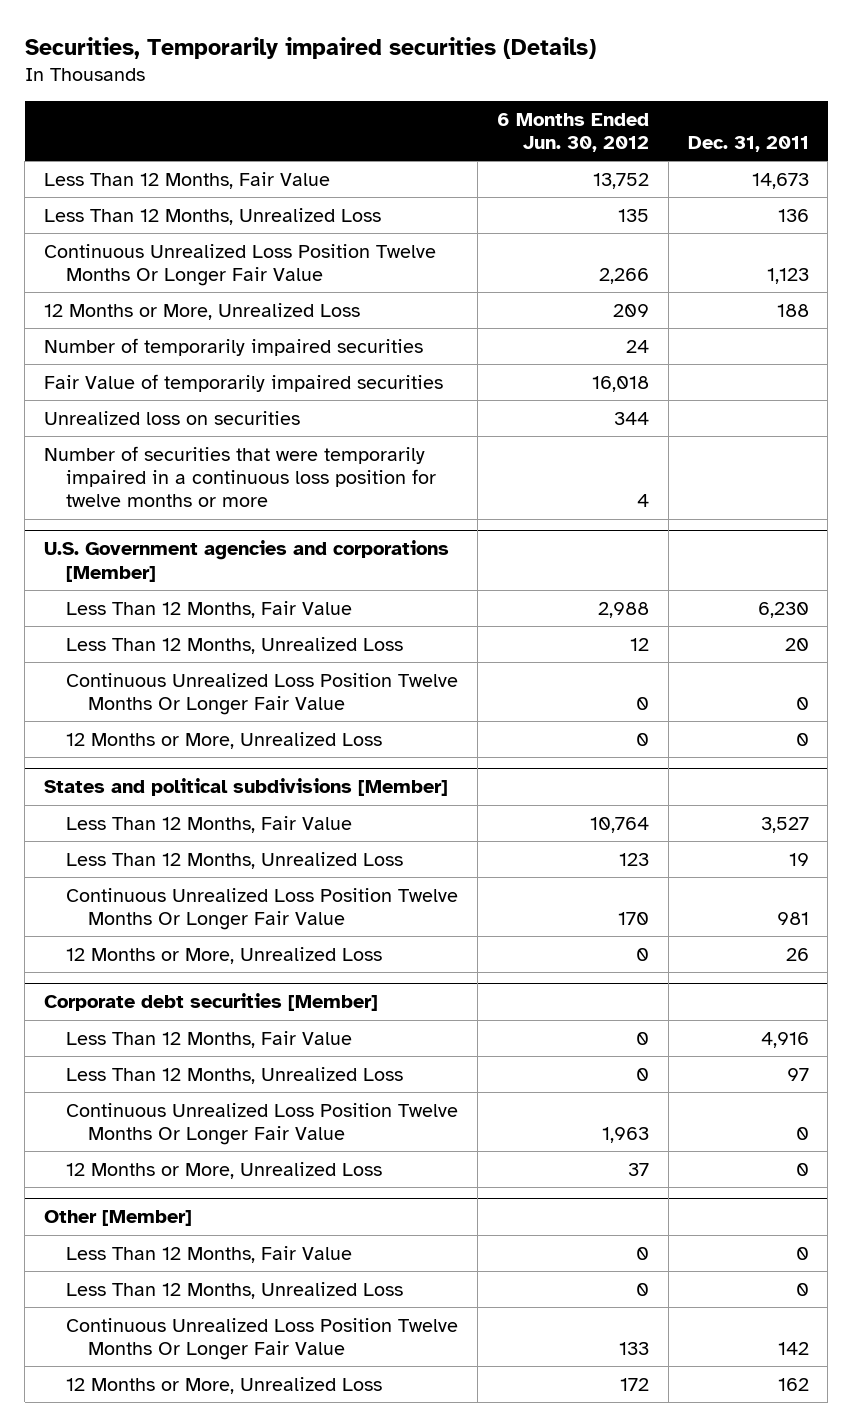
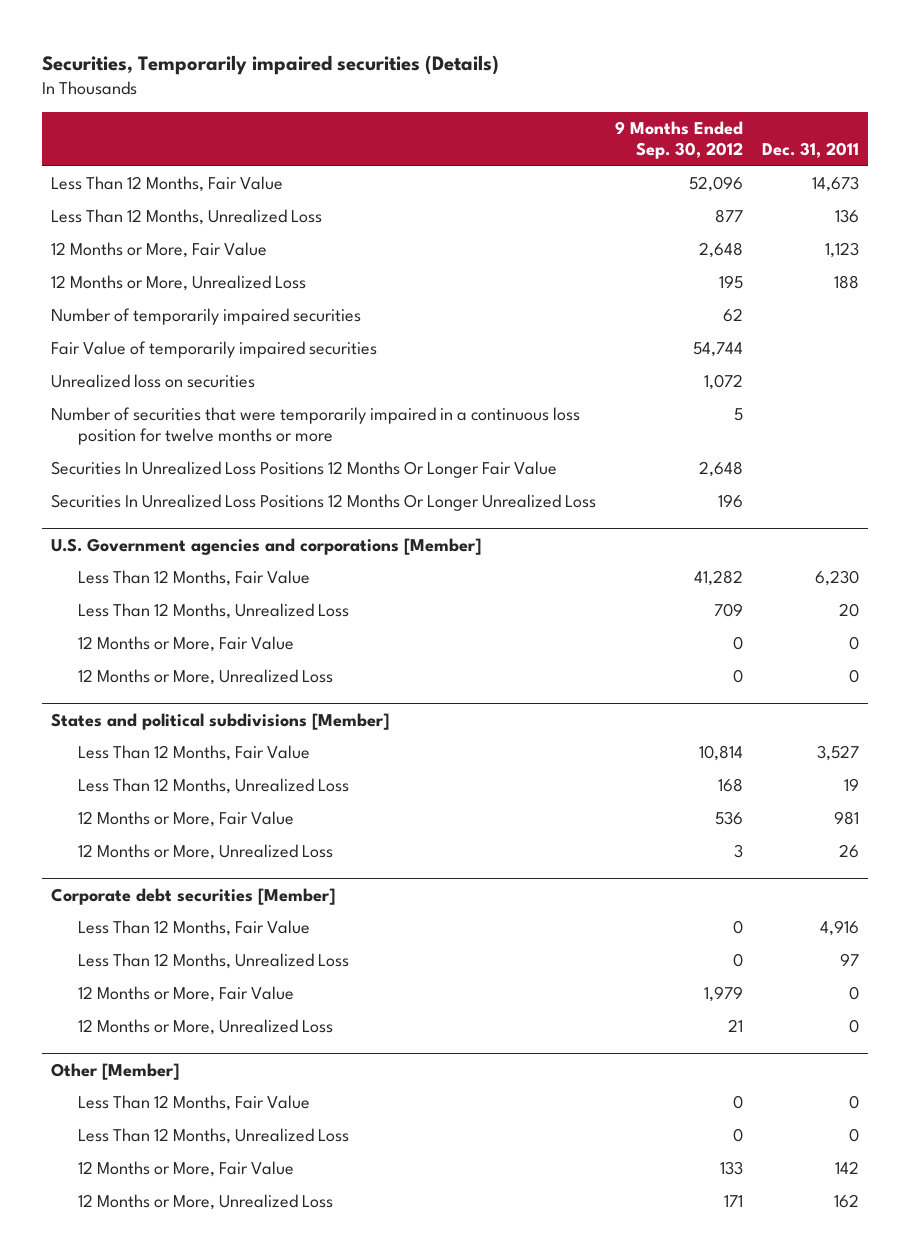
- | 6 Months Ended Jun. 30, 2012 | Dec. 31, 2011
+ | 9 Months Ended Sep. 30, 2012 | Dec. 31, 2011
- Continuous Unrealized Loss Position Twelve Months Or Longer Fair Value | 2,266 | 1,123
+ 12 Months or More, Fair Value | 2,648 | 1,123
+ Securities In Unrealized Loss Positions 12 Months Or Longer Fair Value | 2,648 |
+ Securities In Unrealized Loss Positions 12 Months Or Longer Unrealized Loss | 196 |
@ U.S. Government agencies and corporations [Member]
- Continuous Unrealized Loss Position Twelve Months Or Longer Fair Value | 0 | 0
+ 12 Months or More, Fair Value | 0 | 0
@ States and political subdivisions [Member]
- Continuous Unrealized Loss Position Twelve Months Or Longer Fair Value | 170 | 981
+ 12 Months or More, Fair Value | 536 | 981
@ Corporate debt securities [Member]
- Continuous Unrealized Loss Position Twelve Months Or Longer Fair Value | 1,963 | 0
+ 12 Months or More, Fair Value | 1,979 | 0
@ Other [Member]
- Continuous Unrealized Loss Position Twelve Months Or Longer Fair Value | 133 | 142
+ 12 Months or More, Fair Value | 133 | 142

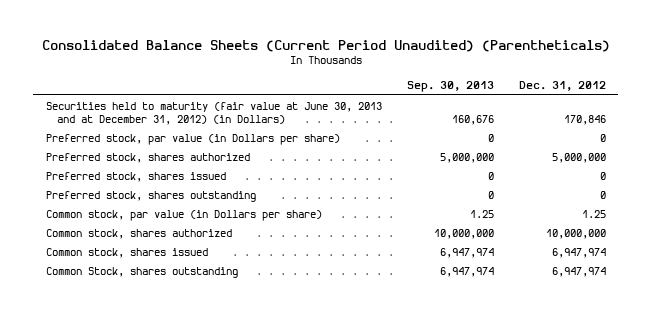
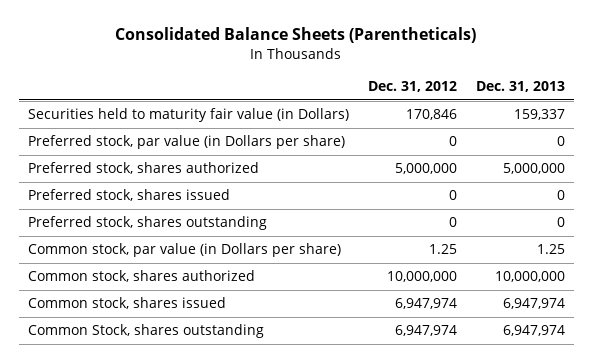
- Consolidated Balance Sheets (Current Period Unaudited) (Parentheticals)
+ Consolidated Balance Sheets (Parentheticals)
- | Sep. 30, 2013 | Dec. 31, 2012
+ | Dec. 31, 2012 | Dec. 31, 2013
- Securities held to maturity (fair value at June 30, 2013 and at December 31, 2012) (in Dollars) | 160,676 | 170,846
+ Securities held to maturity fair value (in Dollars) | 170,846 | 159,337

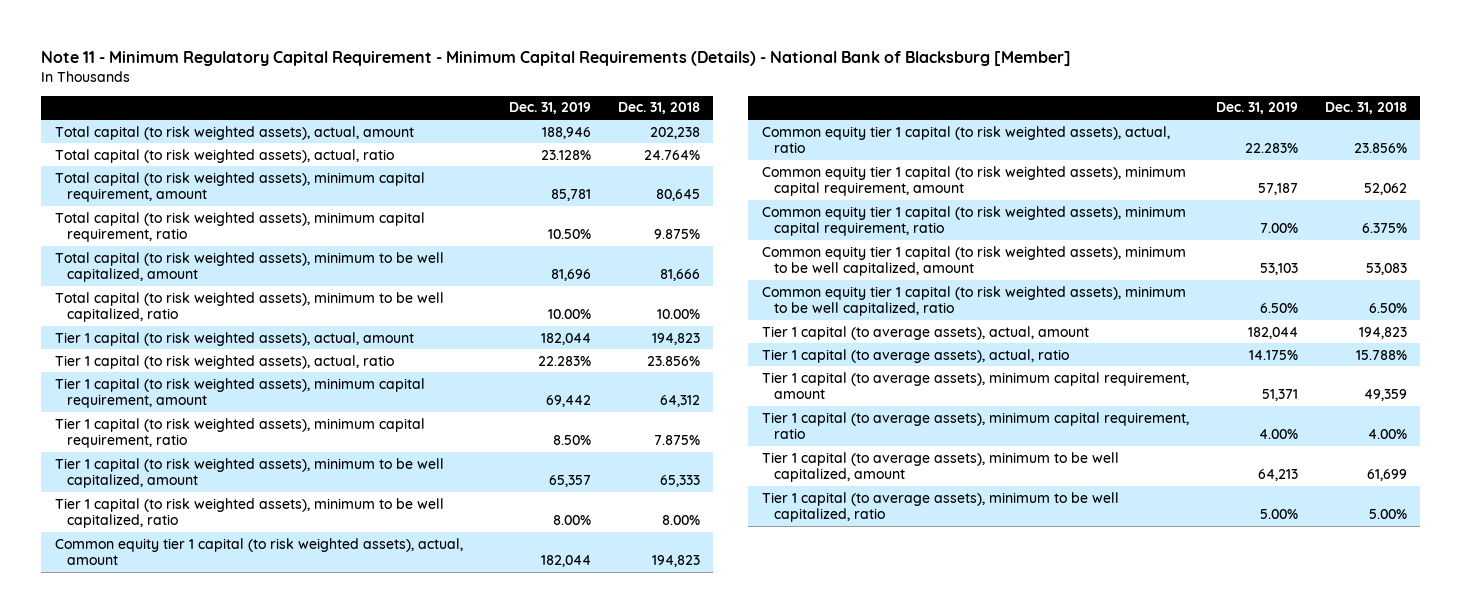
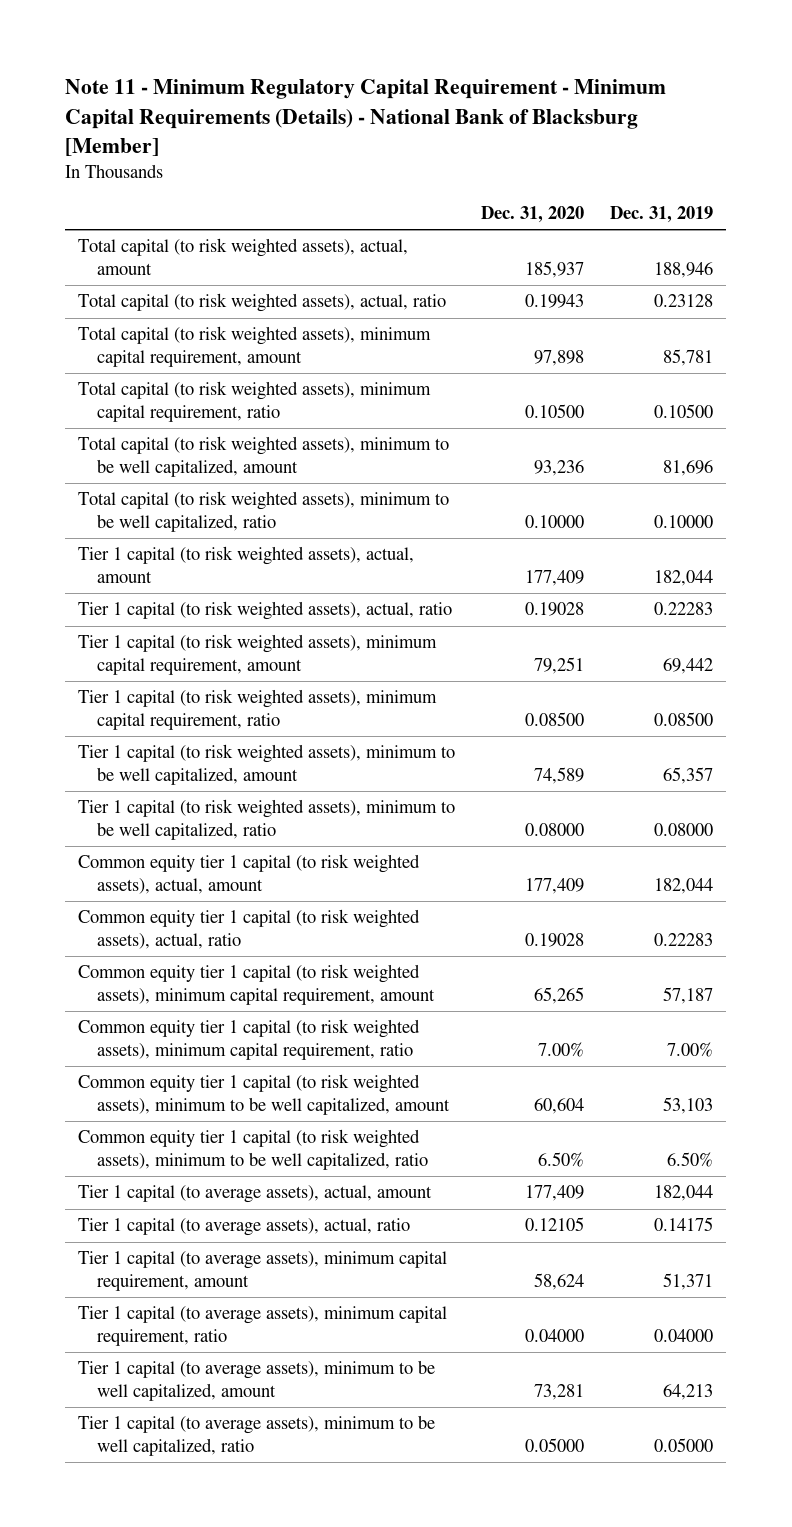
- | Dec. 31, 2019 | Dec. 31, 2018
+ | Dec. 31, 2020 | Dec. 31, 2019
- Total capital (to risk weighted assets), actual, ratio | 23.128% | 24.764%
+ Total capital (to risk weighted assets), actual, ratio | 0.19943 | 0.23128
- Total capital (to risk weighted assets), minimum capital requirement, ratio | 10.50% | 9.875%
+ Total capital (to risk weighted assets), minimum capital requirement, ratio | 0.10500 | 0.10500
- Total capital (to risk weighted assets), minimum to be well capitalized, ratio | 10.00% | 10.00%
+ Total capital (to risk weighted assets), minimum to be well capitalized, ratio | 0.10000 | 0.10000
- Tier 1 capital (to risk weighted assets), actual, ratio | 22.283% | 23.856%
+ Tier 1 capital (to risk weighted assets), actual, ratio | 0.19028 | 0.22283
- Tier 1 capital (to risk weighted assets), minimum capital requirement, ratio | 8.50% | 7.875%
+ Tier 1 capital (to risk weighted assets), minimum capital requirement, ratio | 0.08500 | 0.08500
- Tier 1 capital (to risk weighted assets), minimum to be well capitalized, ratio | 8.00% | 8.00%
+ Tier 1 capital (to risk weighted assets), minimum to be well capitalized, ratio | 0.08000 | 0.08000
- Common equity tier 1 capital (to risk weighted assets), actual, ratio | 22.283% | 23.856%
+ Common equity tier 1 capital (to risk weighted assets), actual, ratio | 0.19028 | 0.22283
- Tier 1 capital (to average assets), actual, ratio | 14.175% | 15.788%
+ Tier 1 capital (to average assets), actual, ratio | 0.12105 | 0.14175
- Tier 1 capital (to average assets), minimum capital requirement, ratio | 4.00% | 4.00%
+ Tier 1 capital (to average assets), minimum capital requirement, ratio | 0.04000 | 0.04000
- Tier 1 capital (to average assets), minimum to be well capitalized, ratio | 5.00% | 5.00%
+ Tier 1 capital (to average assets), minimum to be well capitalized, ratio | 0.05000 | 0.05000

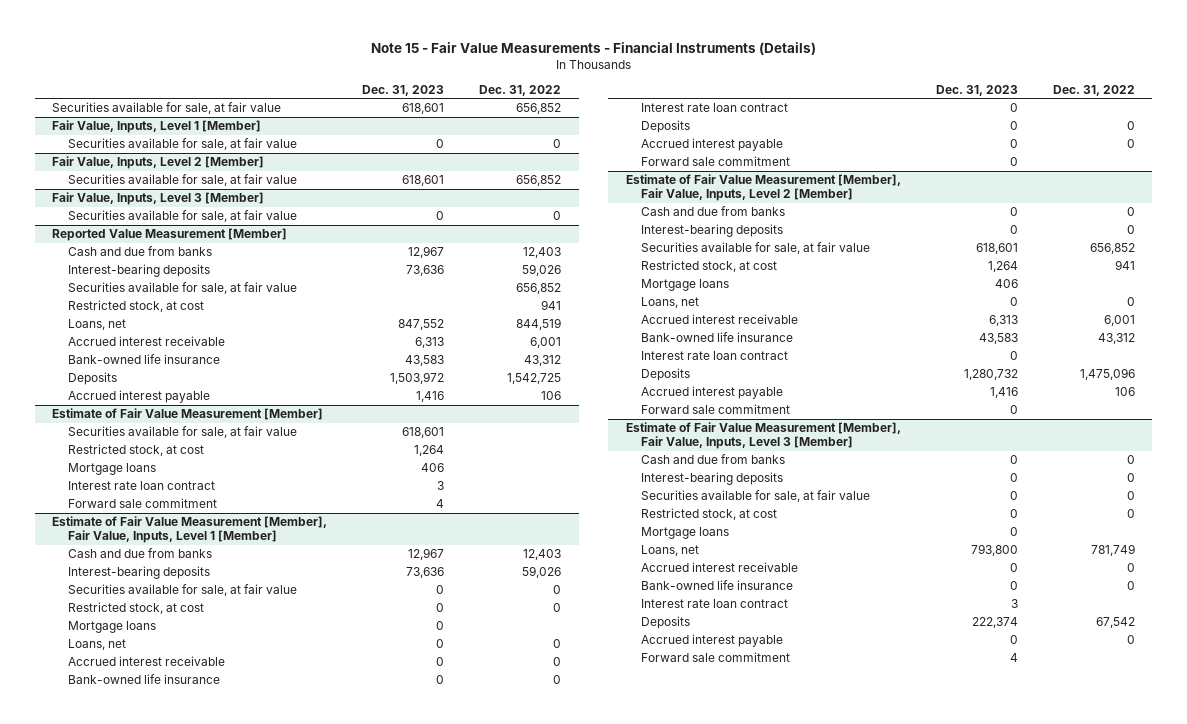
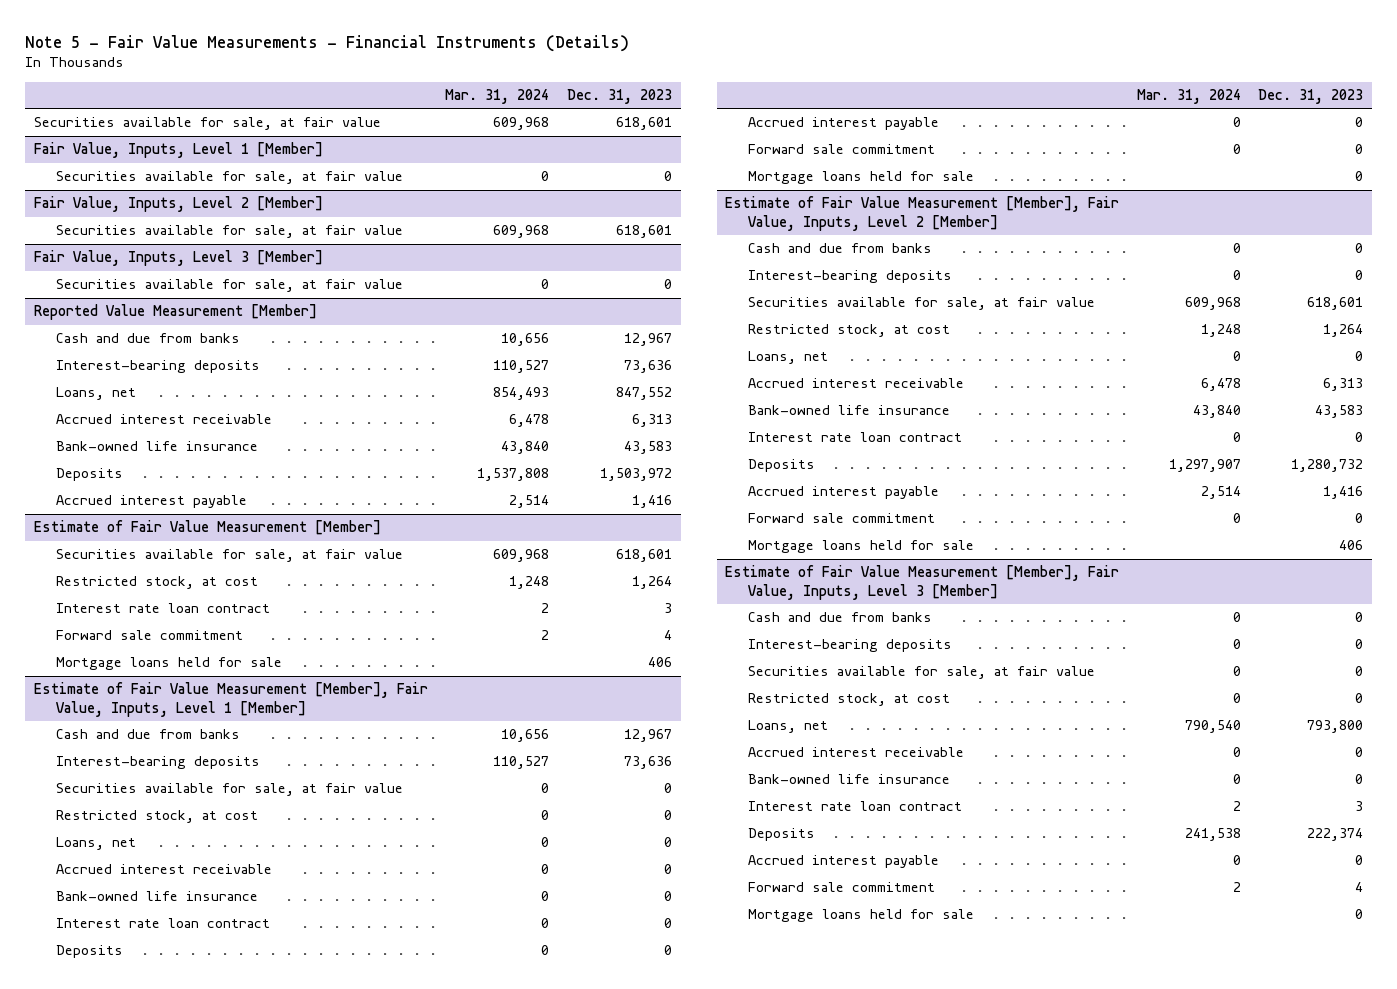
- Note 15 - Fair Value Measurements - Financial Instruments (Details)
+ Note 5 - Fair Value Measurements - Financial Instruments (Details)
- | Dec. 31, 2023 | Dec. 31, 2022
+ | Mar. 31, 2024 | Dec. 31, 2023
@ Reported Value Measurement [Member]
- Securities available for sale, at fair value | | 656,852
- Restricted stock, at cost | | 941
@ Estimate of Fair Value Measurement [Member]
- Mortgage loans | 406 |
+ Mortgage loans held for sale | | 406
@ Estimate of Fair Value Measurement [Member], Fair Value, Inputs, Level 1 [Member]
- Mortgage loans | 0 |
+ Mortgage loans held for sale | | 0
@ Estimate of Fair Value Measurement [Member], Fair Value, Inputs, Level 2 [Member]
- Mortgage loans | 406 |
+ Mortgage loans held for sale | | 406
@ Estimate of Fair Value Measurement [Member], Fair Value, Inputs, Level 3 [Member]
- Mortgage loans | 0 |
+ Mortgage loans held for sale | | 0

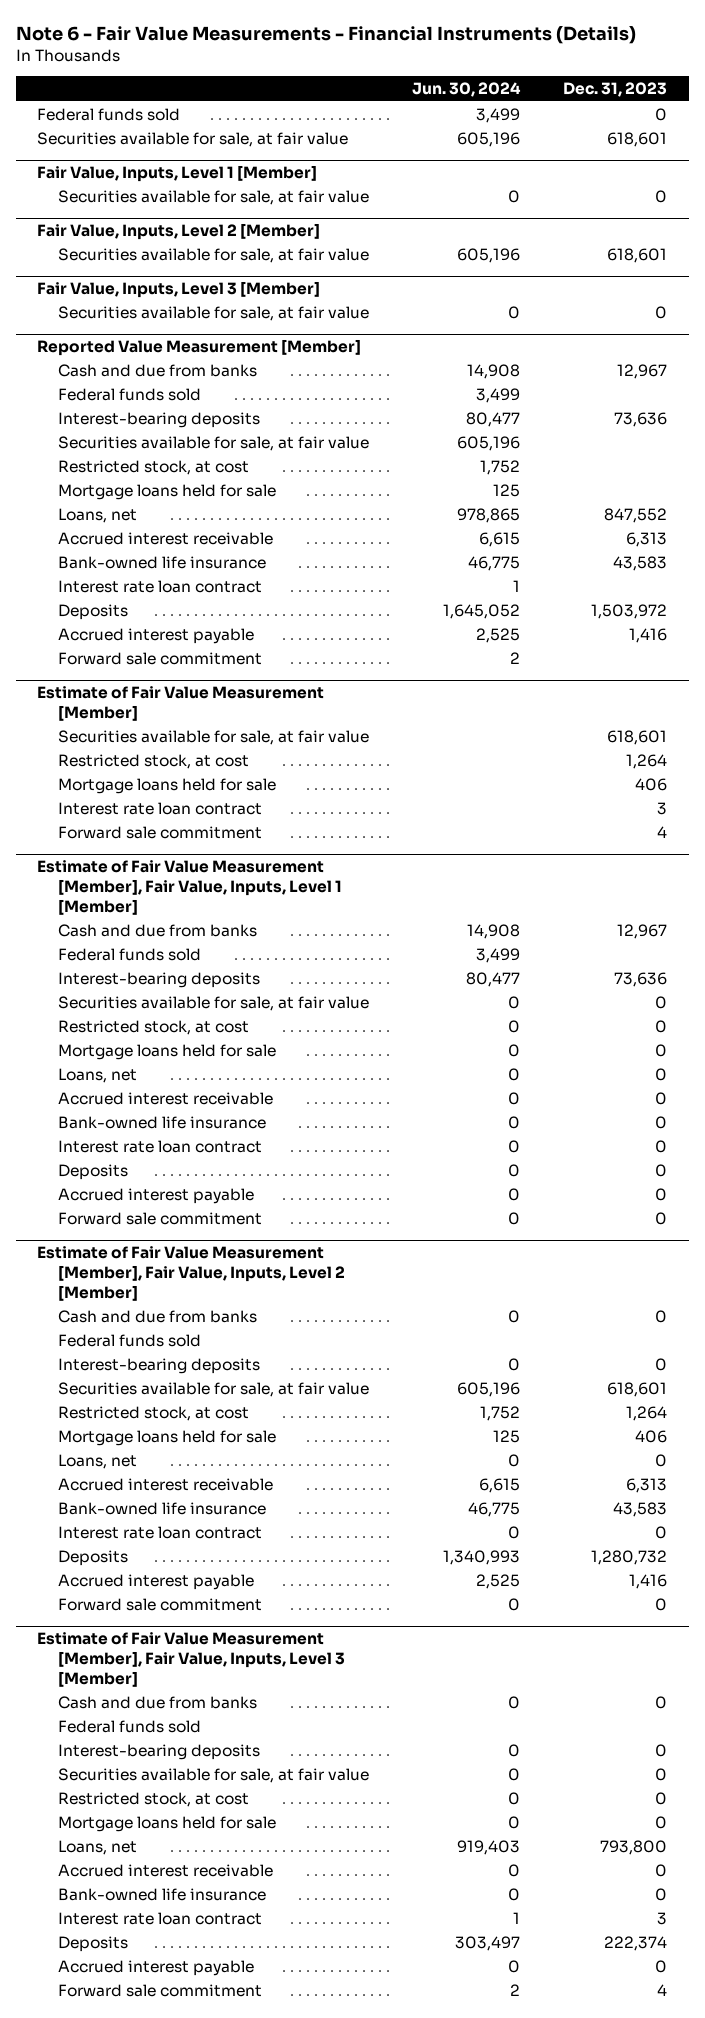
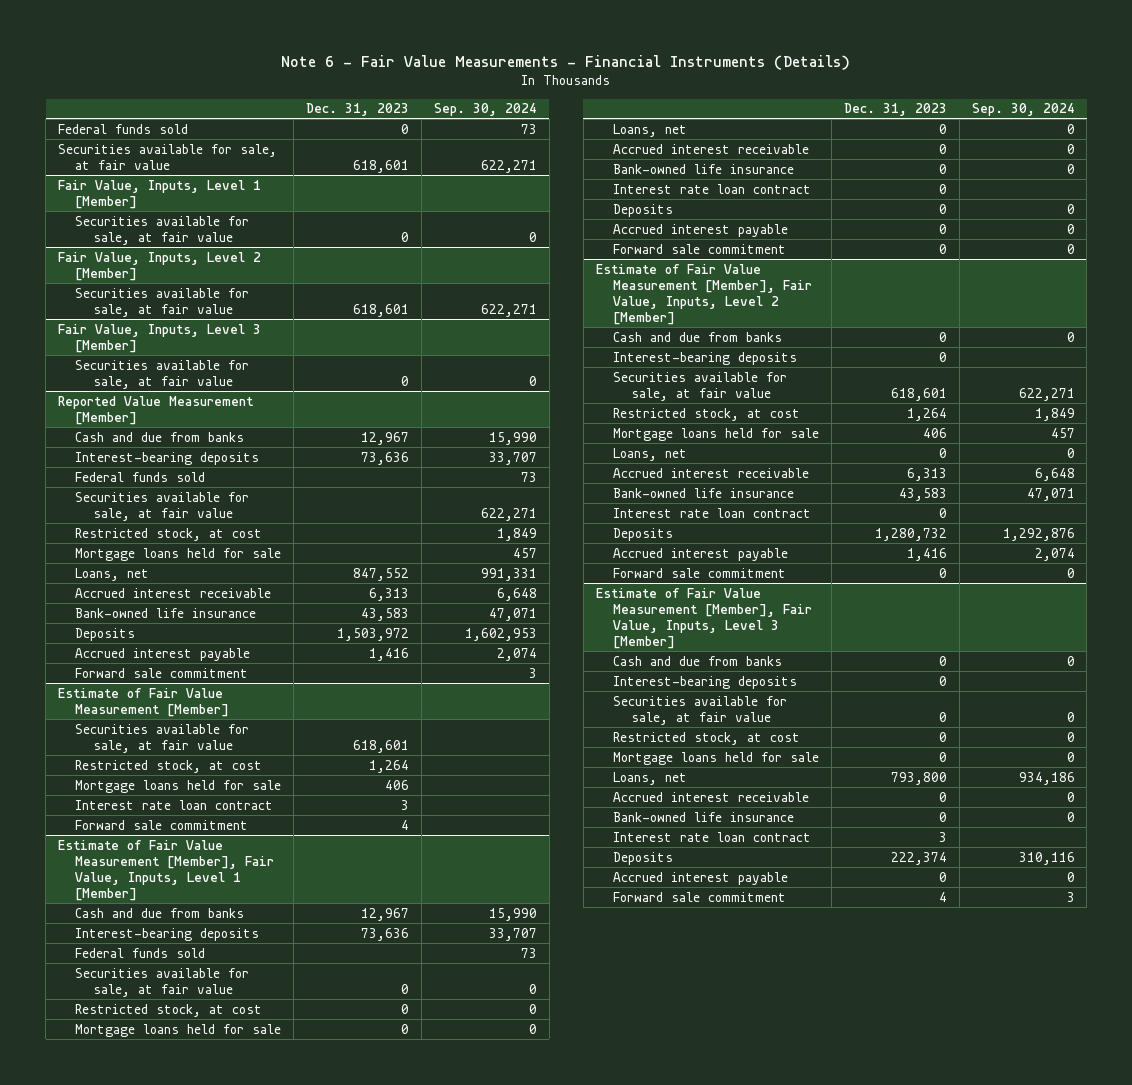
- | Jun. 30, 2024 | Dec. 31, 2023
+ | Dec. 31, 2023 | Sep. 30, 2024
@ Reported Value Measurement [Member]
moved down: Federal funds sold | | 73
- Interest rate loan contract | 1 |
@ Estimate of Fair Value Measurement [Member], Fair Value, Inputs, Level 1 [Member]
moved down: Federal funds sold | | 73
@ Estimate of Fair Value Measurement [Member], Fair Value, Inputs, Level 2 [Member]
- Federal funds sold
@ Estimate of Fair Value Measurement [Member], Fair Value, Inputs, Level 3 [Member]
- Federal funds sold

